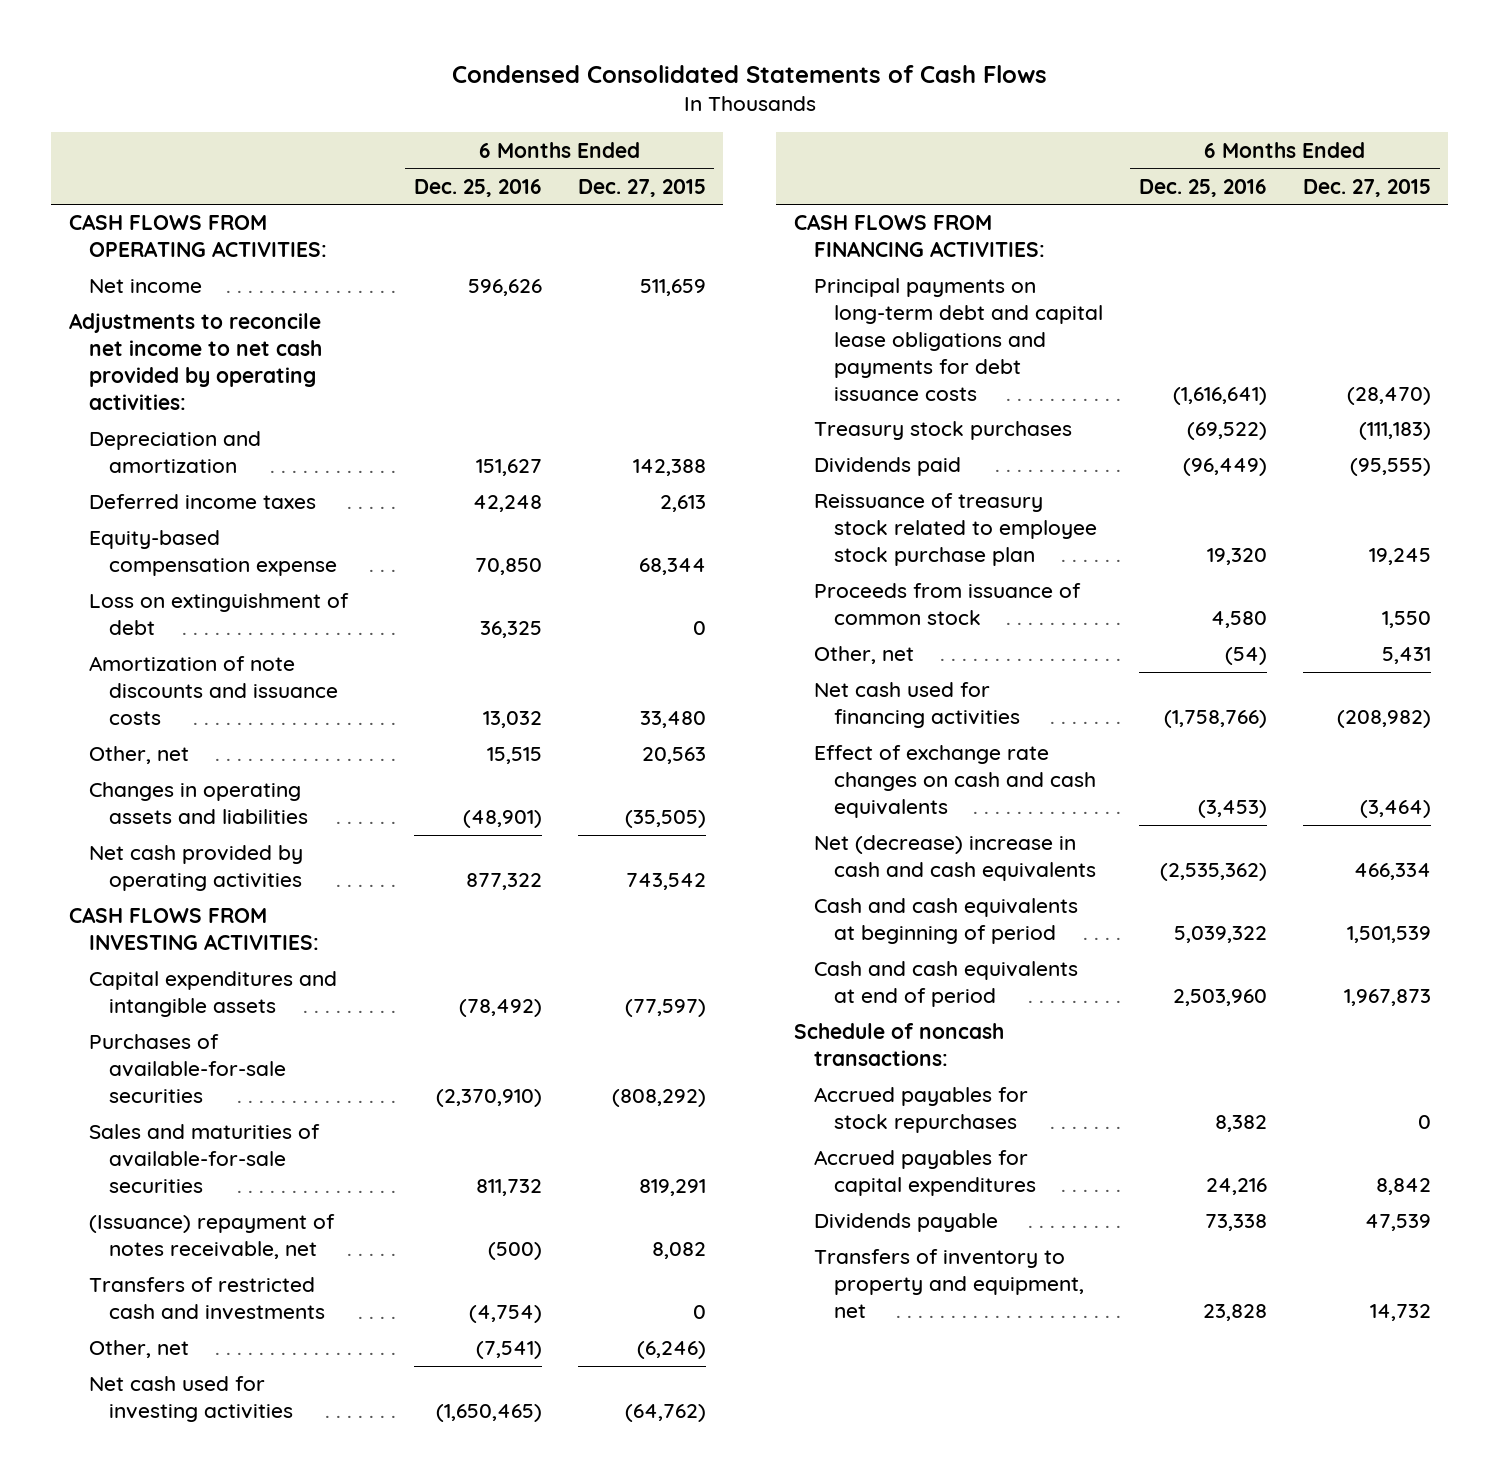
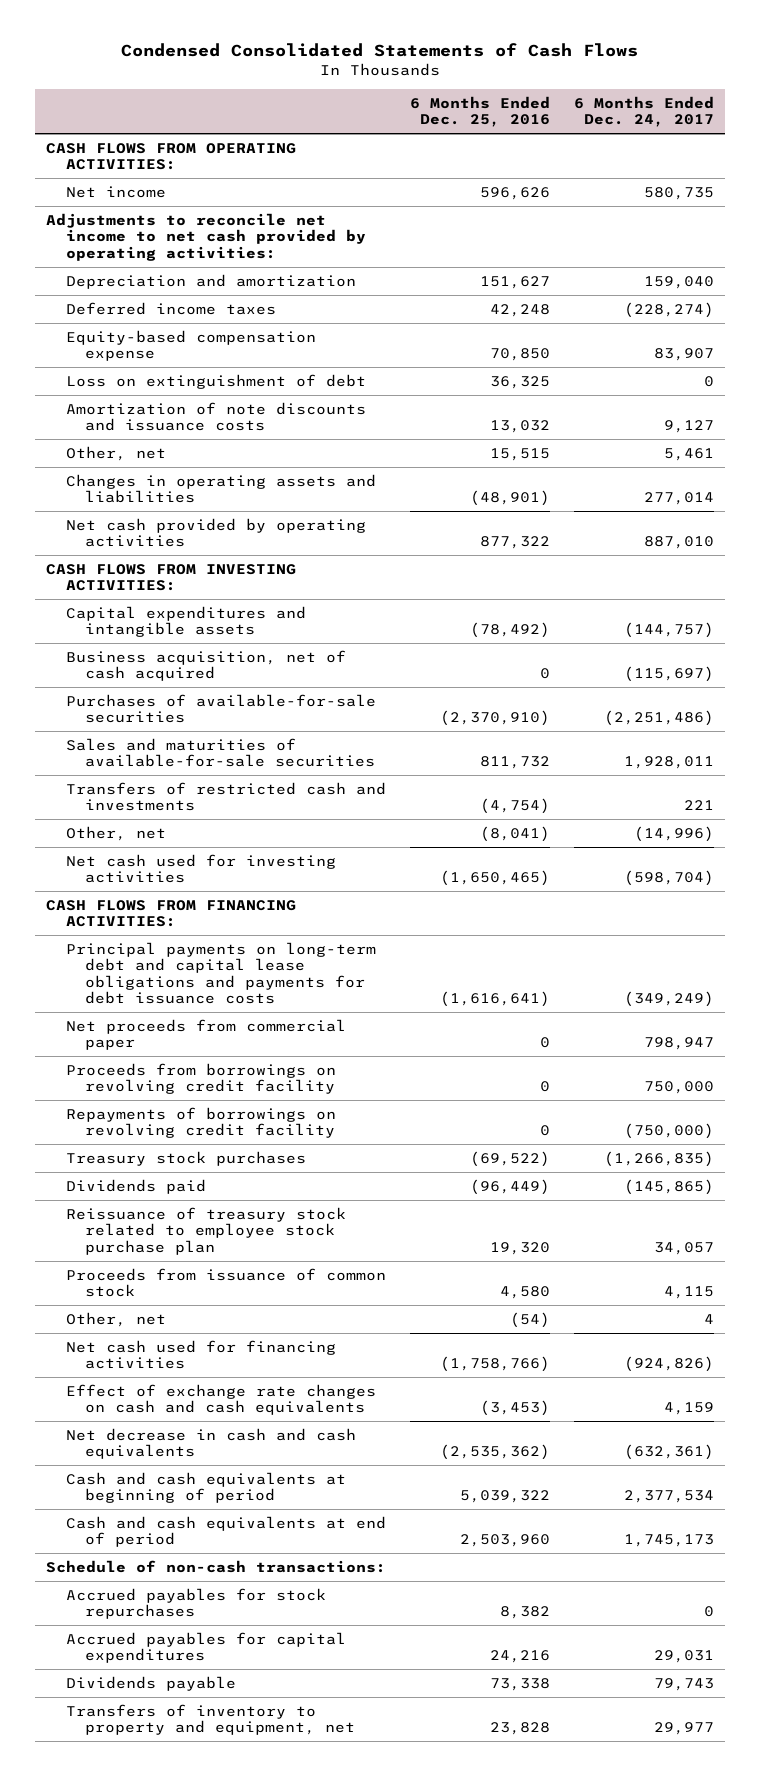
- | 6 Months Ended Dec. 25, 2016 | 6 Months Ended Dec. 27, 2015
+ | 6 Months Ended Dec. 25, 2016 | 6 Months Ended Dec. 24, 2017
+ Business acquisition, net of cash acquired | 0 | (115,697)
- (Issuance) repayment of notes receivable, net | (500) | 8,082
- Other, net | (7,541) | (6,246)
+ Other, net | (8,041) | (14,996)
+ Net proceeds from commercial paper | 0 | 798,947
+ Proceeds from borrowings on revolving credit facility | 0 | 750,000
+ Repayments of borrowings on revolving credit facility | 0 | (750,000)
- Net (decrease) increase in cash and cash equivalents | (2,535,362) | 466,334
+ Net decrease in cash and cash equivalents | (2,535,362) | (632,361)
- Schedule of noncash transactions:
+ Schedule of non-cash transactions:

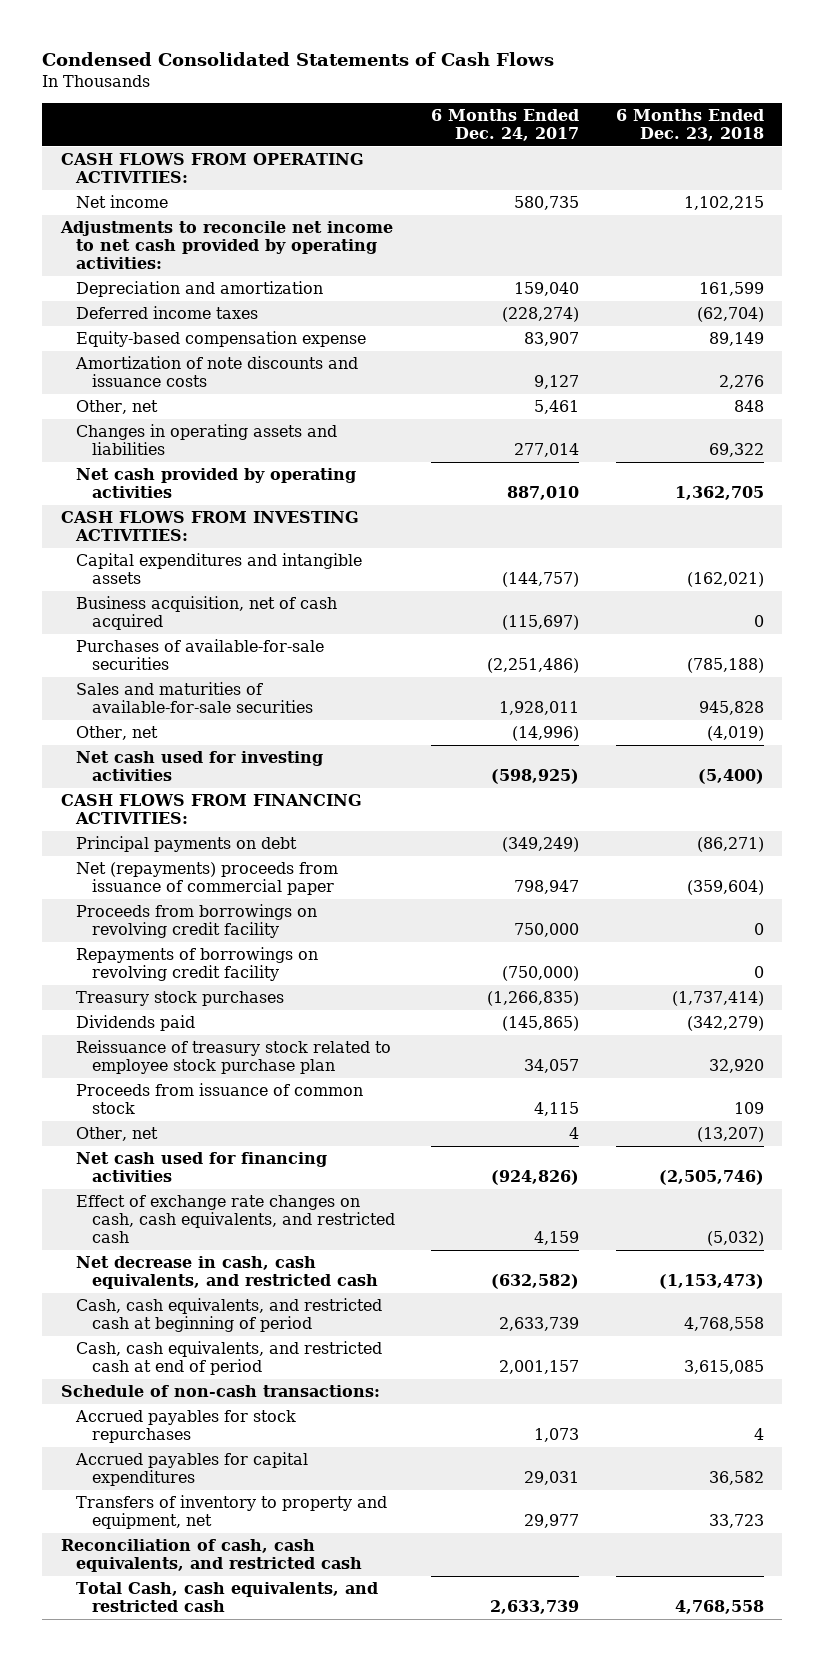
- | 6 Months Ended Dec. 25, 2016 | 6 Months Ended Dec. 24, 2017
+ | 6 Months Ended Dec. 24, 2017 | 6 Months Ended Dec. 23, 2018
- Loss on extinguishment of debt | 36,325 | 0
- Transfers of restricted cash and investments | (4,754) | 221
- Net cash used for investing activities | (1,650,465) | (598,704)
+ Net cash used for investing activities | (598,925) | (5,400)
- Principal payments on long-term debt and capital lease obligations and payments for debt issuance costs | (1,616,641) | (349,249)
- Net proceeds from commercial paper | 0 | 798,947
+ Principal payments on debt | (349,249) | (86,271)
+ Net (repayments) proceeds from issuance of commercial paper | 798,947 | (359,604)
- Effect of exchange rate changes on cash and cash equivalents | (3,453) | 4,159
- Net decrease in cash and cash equivalents | (2,535,362) | (632,361)
- Cash and cash equivalents at beginning of period | 5,039,322 | 2,377,534
- Cash and cash equivalents at end of period | 2,503,960 | 1,745,173
+ Effect of exchange rate changes on cash, cash equivalents, and restricted cash | 4,159 | (5,032)
+ Net decrease in cash, cash equivalents, and restricted cash | (632,582) | (1,153,473)
+ Cash, cash equivalents, and restricted cash at beginning of period | 2,633,739 | 4,768,558
+ Cash, cash equivalents, and restricted cash at end of period | 2,001,157 | 3,615,085
- Accrued payables for stock repurchases | 8,382 | 0
+ Accrued payables for stock repurchases | 1,073 | 4
- Dividends payable | 73,338 | 79,743
+ Reconciliation of cash, cash equivalents, and restricted cash
+ Total Cash, cash equivalents, and restricted cash | 2,633,739 | 4,768,558

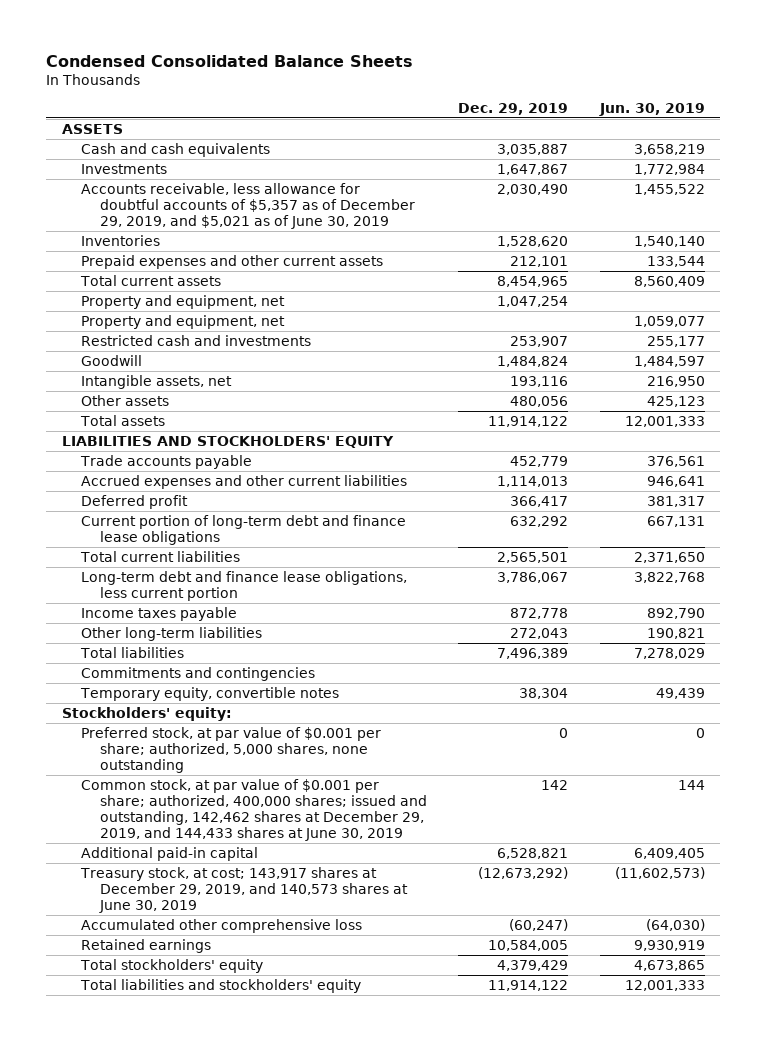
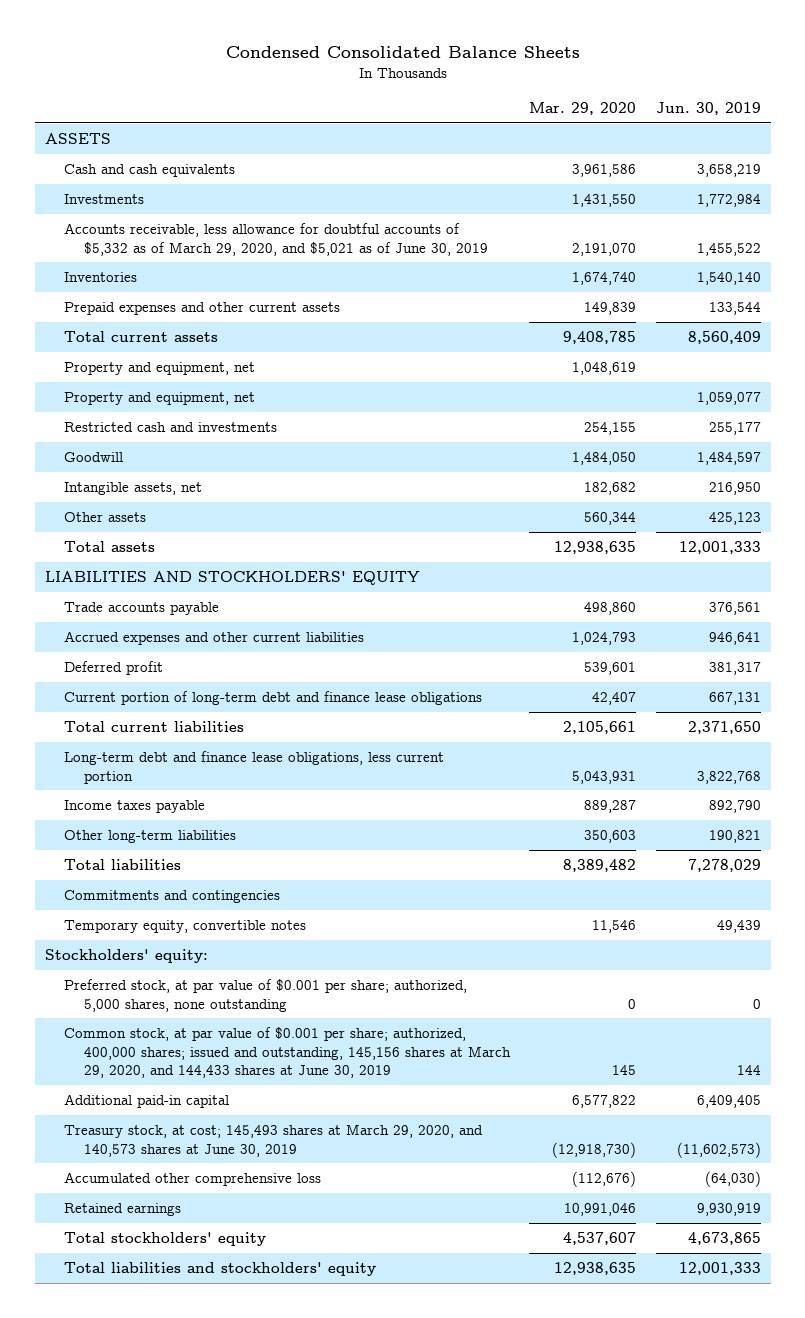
- | Dec. 29, 2019 | Jun. 30, 2019
+ | Mar. 29, 2020 | Jun. 30, 2019
- Accounts receivable, less allowance for doubtful accounts of $5,357 as of December 29, 2019, and $5,021 as of June 30, 2019 | 2,030,490 | 1,455,522
+ Accounts receivable, less allowance for doubtful accounts of $5,332 as of March 29, 2020, and $5,021 as of June 30, 2019 | 2,191,070 | 1,455,522
- Common stock, at par value of $0.001 per share; authorized, 400,000 shares; issued and outstanding, 142,462 shares at December 29, 2019, and 144,433 shares at June 30, 2019 | 142 | 144
+ Common stock, at par value of $0.001 per share; authorized, 400,000 shares; issued and outstanding, 145,156 shares at March 29, 2020, and 144,433 shares at June 30, 2019 | 145 | 144
- Treasury stock, at cost; 143,917 shares at December 29, 2019, and 140,573 shares at June 30, 2019 | (12,673,292) | (11,602,573)
+ Treasury stock, at cost; 145,493 shares at March 29, 2020, and 140,573 shares at June 30, 2019 | (12,918,730) | (11,602,573)

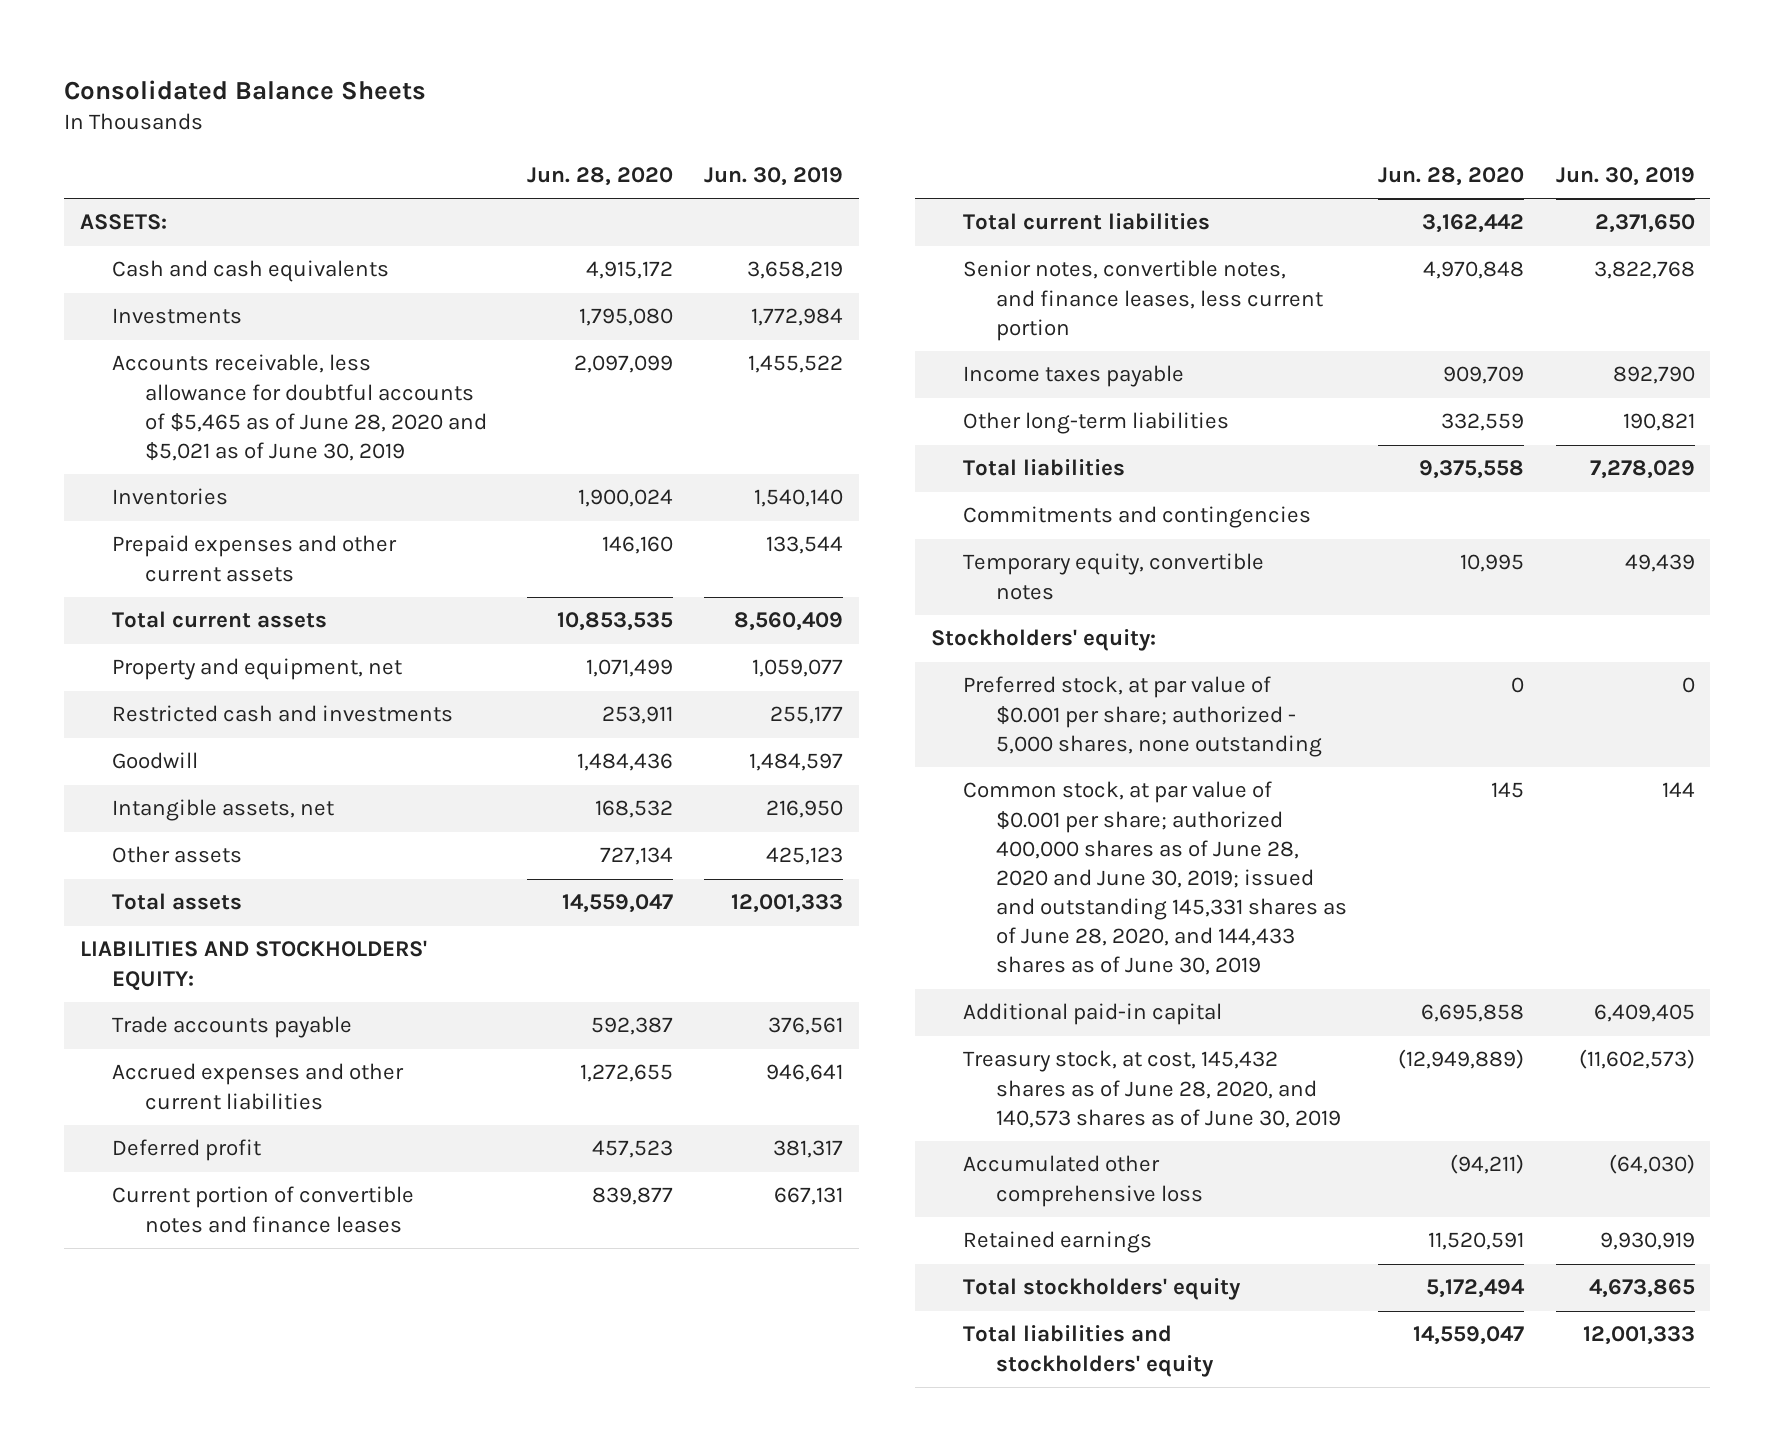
- Condensed Consolidated Balance Sheets
+ Consolidated Balance Sheets
- | Mar. 29, 2020 | Jun. 30, 2019
+ | Jun. 28, 2020 | Jun. 30, 2019
- ASSETS
+ ASSETS:
- Accounts receivable, less allowance for doubtful accounts of $5,332 as of March 29, 2020, and $5,021 as of June 30, 2019 | 2,191,070 | 1,455,522
+ Accounts receivable, less allowance for doubtful accounts of $5,465 as of June 28, 2020 and $5,021 as of June 30, 2019 | 2,097,099 | 1,455,522
- Property and equipment, net | 1,048,619 |
- LIABILITIES AND STOCKHOLDERS' EQUITY
+ LIABILITIES AND STOCKHOLDERS' EQUITY:
- Current portion of long-term debt and finance lease obligations | 42,407 | 667,131
+ Current portion of convertible notes and finance leases | 839,877 | 667,131
- Long-term debt and finance lease obligations, less current portion | 5,043,931 | 3,822,768
+ Senior notes, convertible notes, and finance leases, less current portion | 4,970,848 | 3,822,768
- Preferred stock, at par value of $0.001 per share; authorized, 5,000 shares, none outstanding | 0 | 0
- Common stock, at par value of $0.001 per share; authorized, 400,000 shares; issued and outstanding, 145,156 shares at March 29, 2020, and 144,433 shares at June 30, 2019 | 145 | 144
+ Preferred stock, at par value of $0.001 per share; authorized - 5,000 shares, none outstanding | 0 | 0
+ Common stock, at par value of $0.001 per share; authorized 400,000 shares as of June 28, 2020 and June 30, 2019; issued and outstanding 145,331 shares as of June 28, 2020, and 144,433 shares as of June 30, 2019 | 145 | 144
- Treasury stock, at cost; 145,493 shares at March 29, 2020, and 140,573 shares at June 30, 2019 | (12,918,730) | (11,602,573)
+ Treasury stock, at cost, 145,432 shares as of June 28, 2020, and 140,573 shares as of June 30, 2019 | (12,949,889) | (11,602,573)

